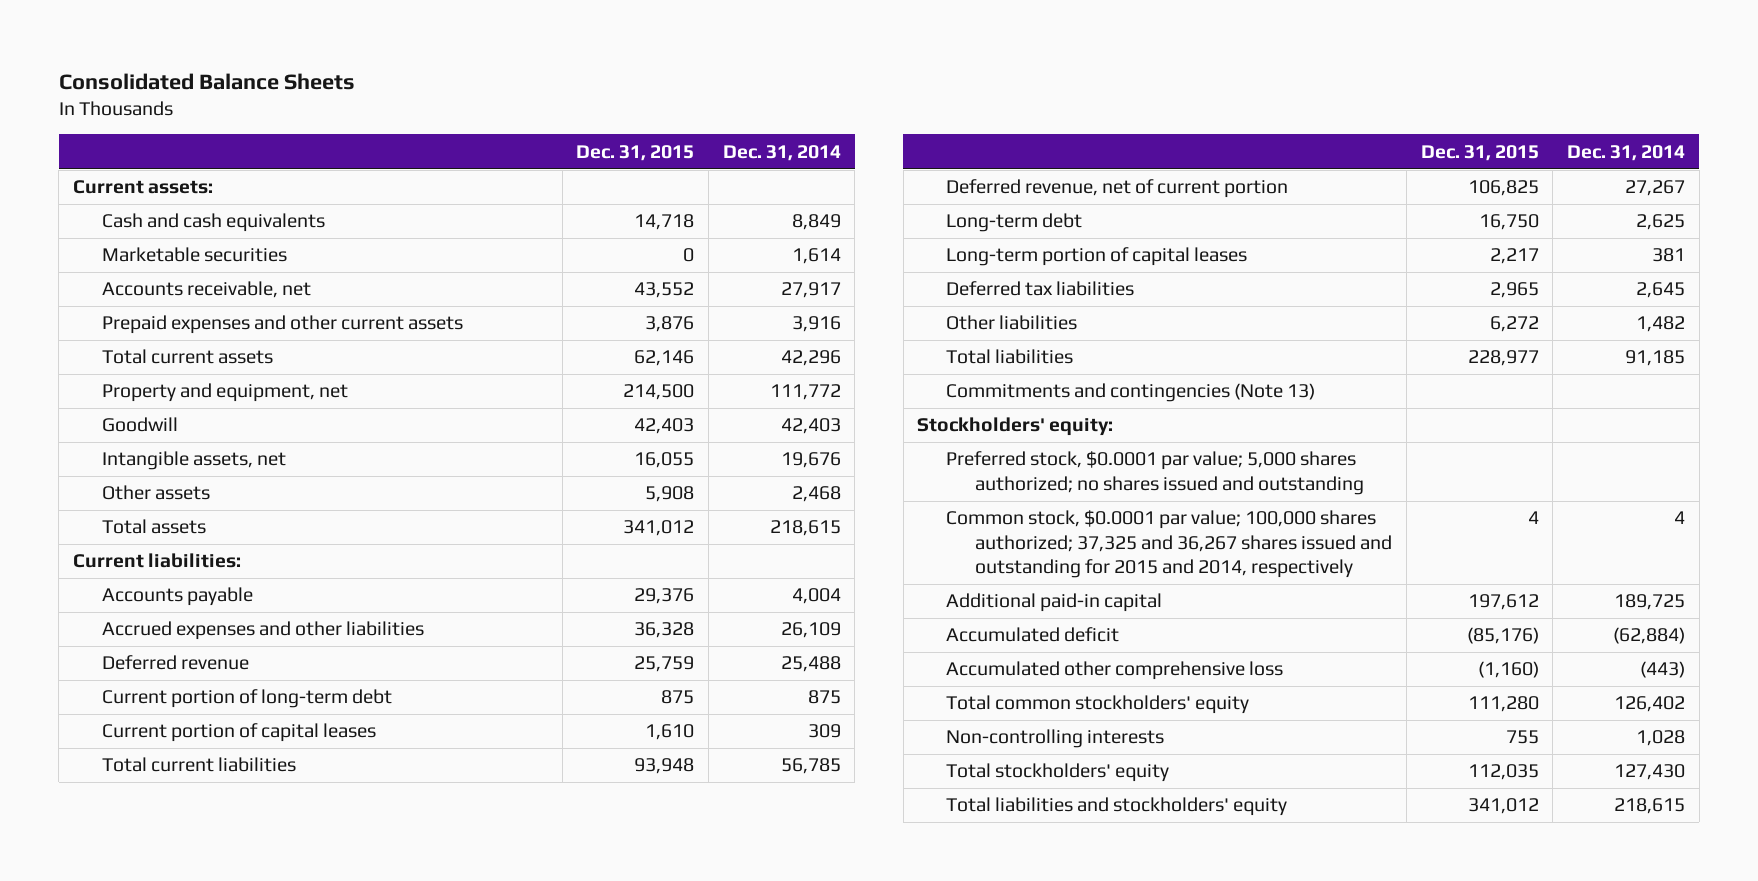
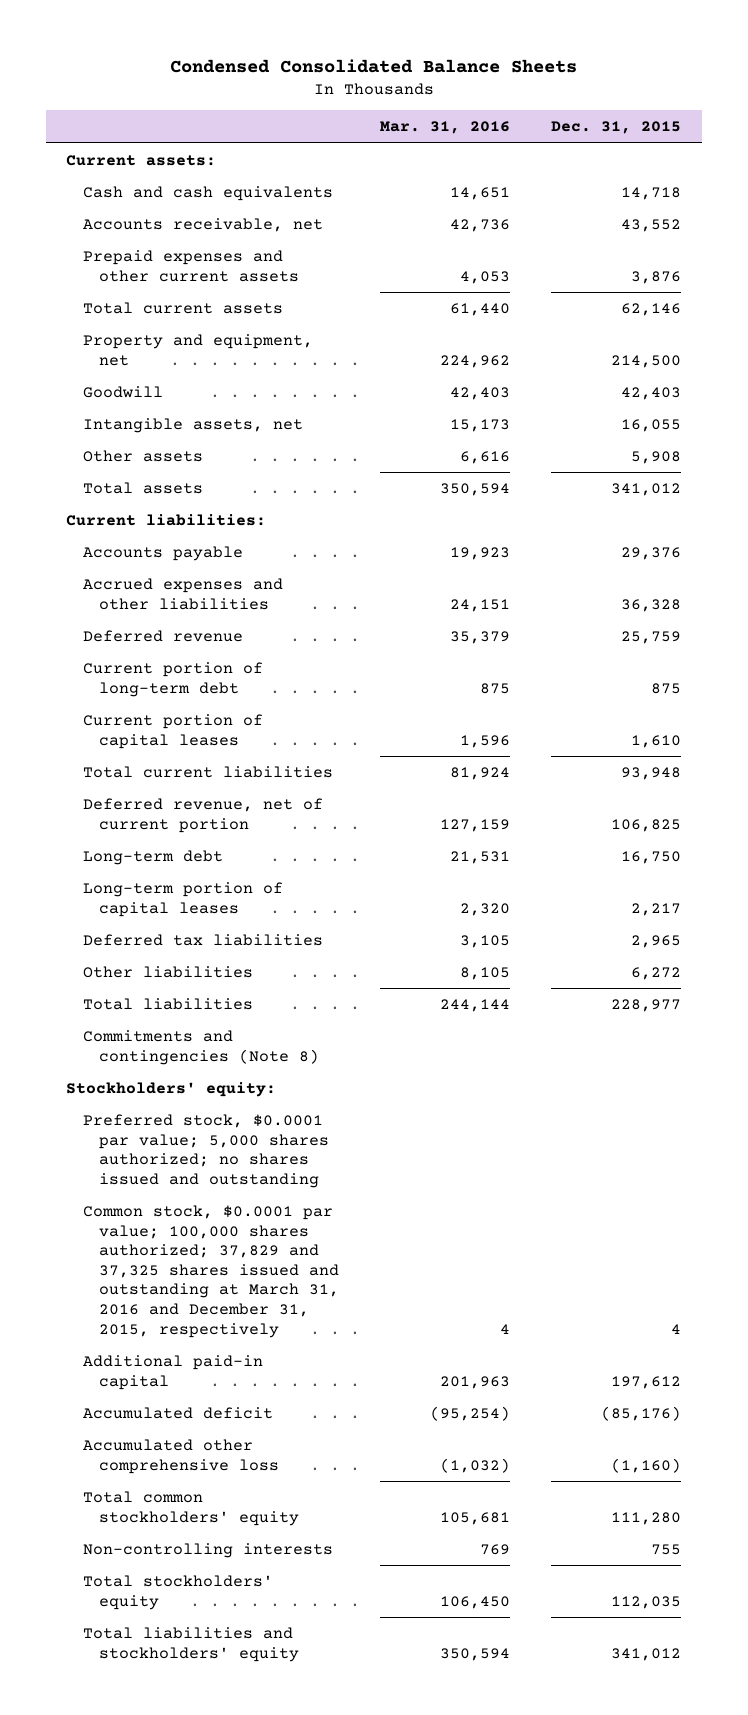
- Consolidated Balance Sheets
+ Condensed Consolidated Balance Sheets
- | Dec. 31, 2015 | Dec. 31, 2014
+ | Mar. 31, 2016 | Dec. 31, 2015
- Marketable securities | 0 | 1,614
- Commitments and contingencies (Note 13)
+ Commitments and contingencies (Note 8)
- Common stock, $0.0001 par value; 100,000 shares authorized; 37,325 and 36,267 shares issued and outstanding for 2015 and 2014, respectively | 4 | 4
+ Common stock, $0.0001 par value; 100,000 shares authorized; 37,829 and 37,325 shares issued and outstanding at March 31, 2016 and December 31, 2015, respectively | 4 | 4

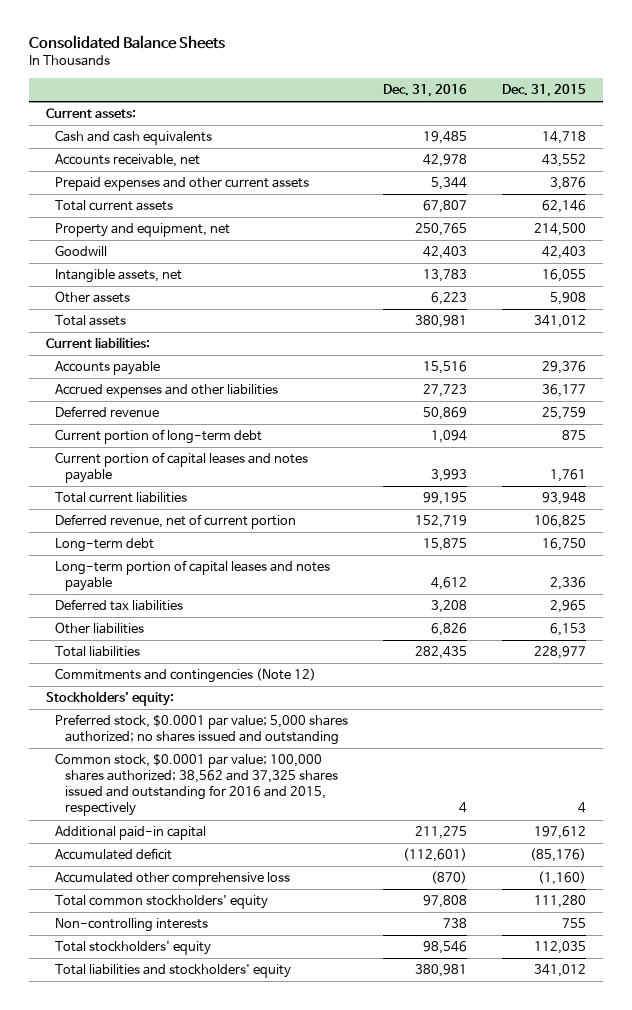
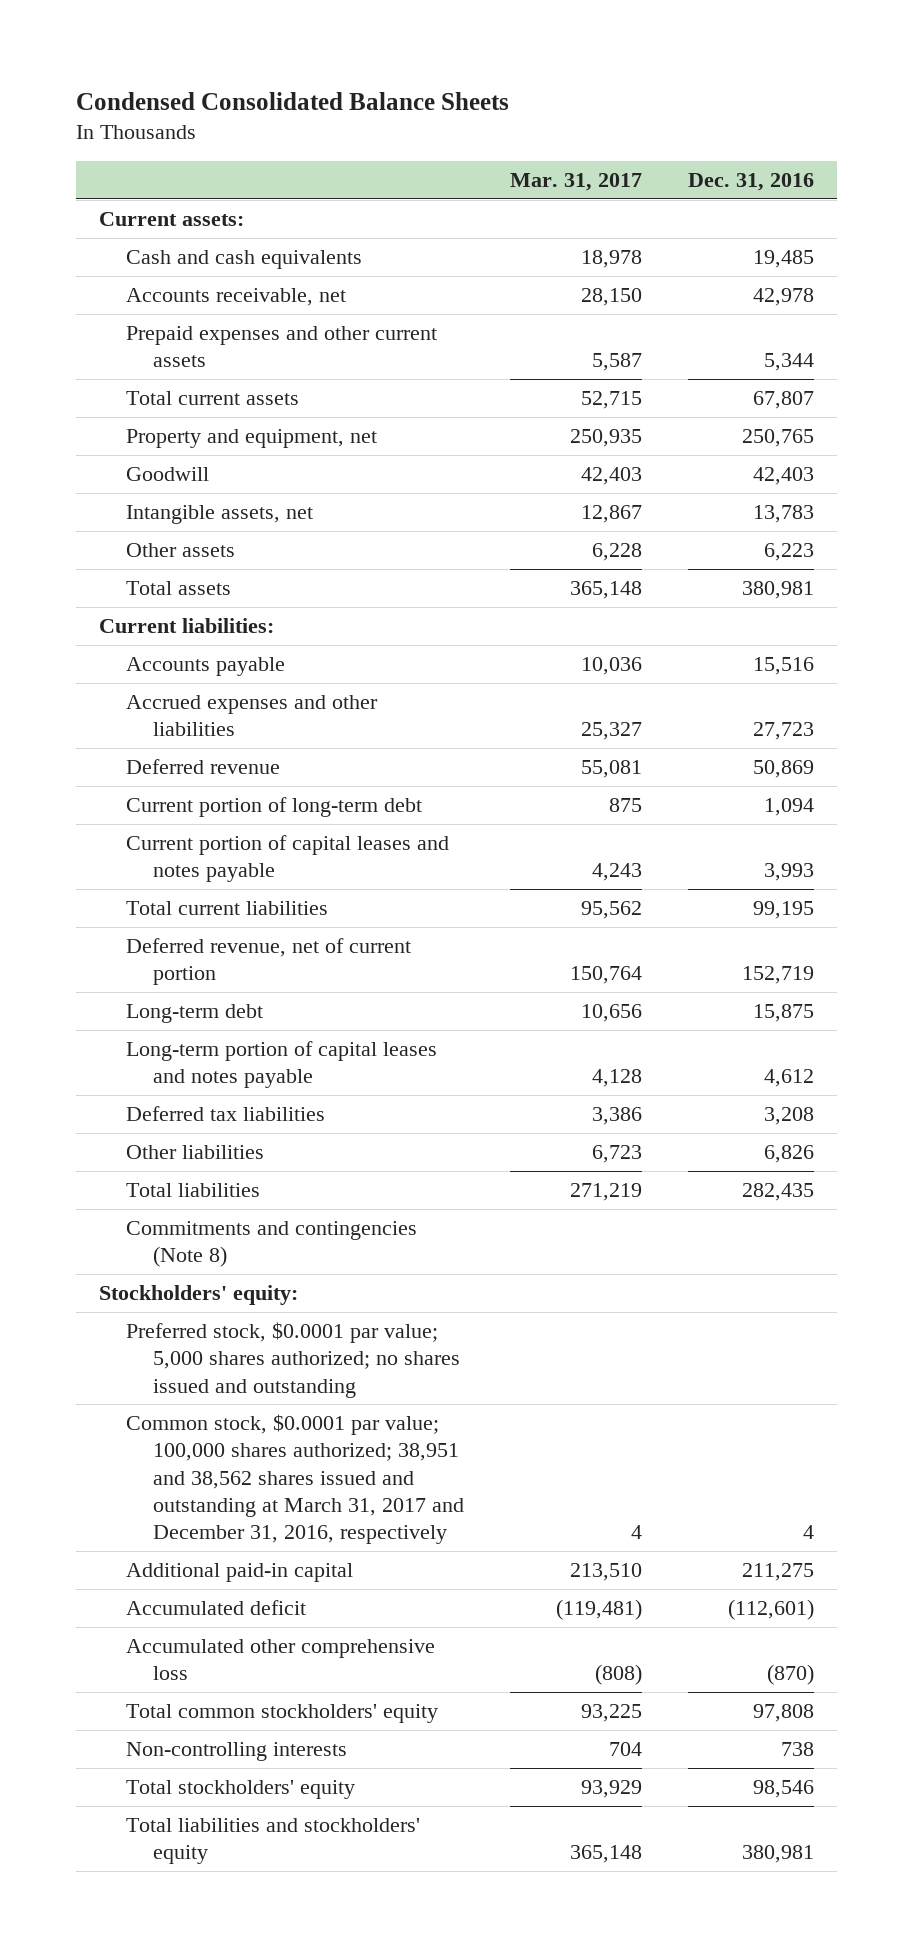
- Consolidated Balance Sheets
+ Condensed Consolidated Balance Sheets
- | Dec. 31, 2016 | Dec. 31, 2015
+ | Mar. 31, 2017 | Dec. 31, 2016
- Commitments and contingencies (Note 12)
+ Commitments and contingencies (Note 8)
- Common stock, $0.0001 par value; 100,000 shares authorized; 38,562 and 37,325 shares issued and outstanding for 2016 and 2015, respectively | 4 | 4
+ Common stock, $0.0001 par value; 100,000 shares authorized; 38,951 and 38,562 shares issued and outstanding at March 31, 2017 and December 31, 2016, respectively | 4 | 4

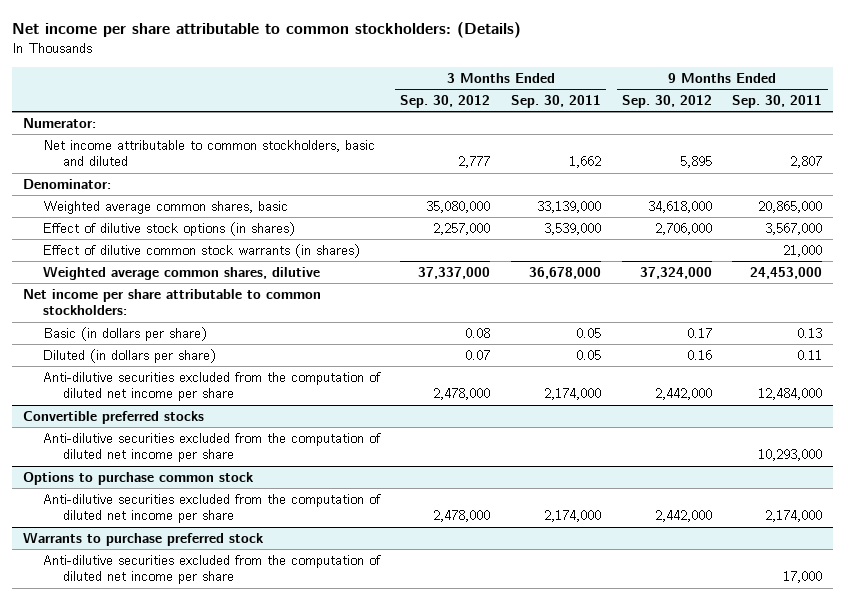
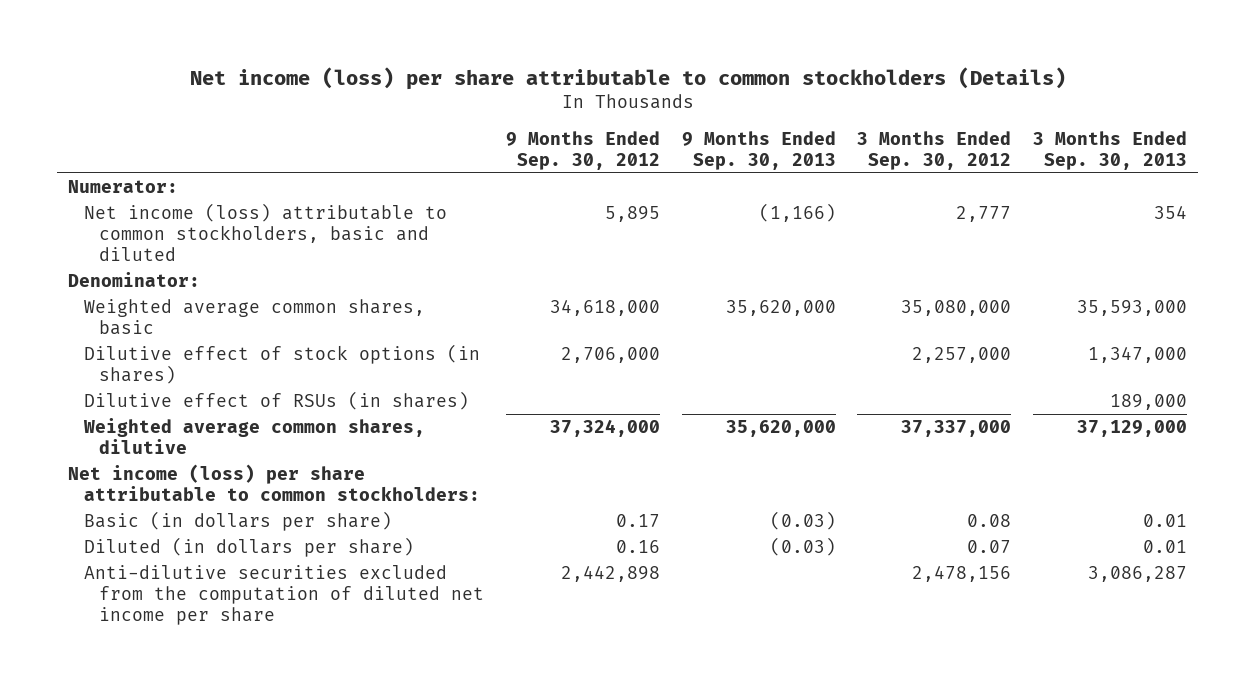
- Net income per share attributable to common stockholders: (Details)
+ Net income (loss) per share attributable to common stockholders (Details)
- | 3 Months Ended Sep. 30, 2012 | 3 Months Ended Sep. 30, 2011 | 9 Months Ended Sep. 30, 2012 | 9 Months Ended Sep. 30, 2011
+ | 9 Months Ended Sep. 30, 2012 | 9 Months Ended Sep. 30, 2013 | 3 Months Ended Sep. 30, 2012 | 3 Months Ended Sep. 30, 2013
- Net income attributable to common stockholders, basic and diluted | 2,777 | 1,662 | 5,895 | 2,807
+ Net income (loss) attributable to common stockholders, basic and diluted | 5,895 | (1,166) | 2,777 | 354
- Effect of dilutive stock options (in shares) | 2,257,000 | 3,539,000 | 2,706,000 | 3,567,000
- Effect of dilutive common stock warrants (in shares) | | | | 21,000
+ Dilutive effect of stock options (in shares) | 2,706,000 | | 2,257,000 | 1,347,000
+ Dilutive effect of RSUs (in shares) | | | | 189,000
- Net income per share attributable to common stockholders:
+ Net income (loss) per share attributable to common stockholders:
- Anti-dilutive securities excluded from the computation of diluted net income per share | 2,478,000 | 2,174,000 | 2,442,000 | 12,484,000
- Convertible preferred stocks
- Anti-dilutive securities excluded from the computation of diluted net income per share | | | | 10,293,000
- Options to purchase common stock
- Anti-dilutive securities excluded from the computation of diluted net income per share | 2,478,000 | 2,174,000 | 2,442,000 | 2,174,000
- Warrants to purchase preferred stock
- Anti-dilutive securities excluded from the computation of diluted net income per share | | | | 17,000
+ Anti-dilutive securities excluded from the computation of diluted net income per share | 2,442,898 | | 2,478,156 | 3,086,287

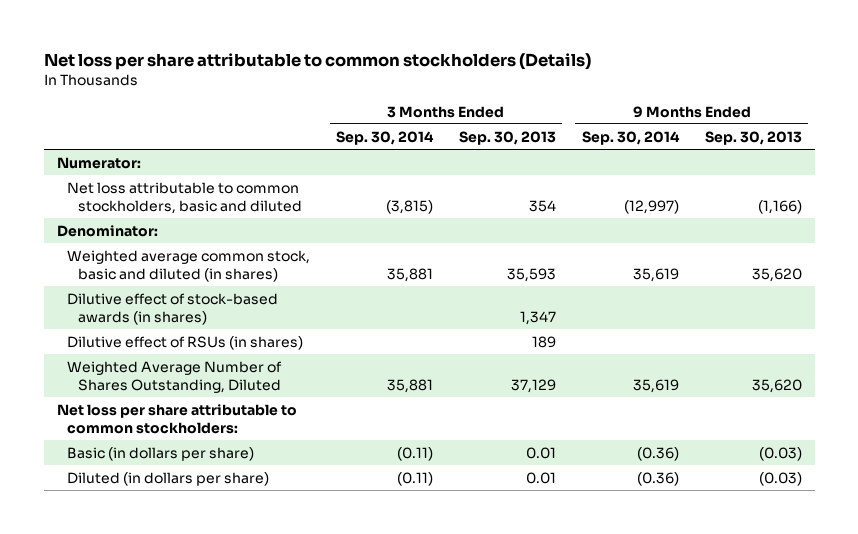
- Net income (loss) per share attributable to common stockholders (Details)
+ Net loss per share attributable to common stockholders (Details)
- | 9 Months Ended Sep. 30, 2012 | 9 Months Ended Sep. 30, 2013 | 3 Months Ended Sep. 30, 2012 | 3 Months Ended Sep. 30, 2013
+ | 3 Months Ended Sep. 30, 2014 | 3 Months Ended Sep. 30, 2013 | 9 Months Ended Sep. 30, 2014 | 9 Months Ended Sep. 30, 2013
- Net income (loss) attributable to common stockholders, basic and diluted | 5,895 | (1,166) | 2,777 | 354
+ Net loss attributable to common stockholders, basic and diluted | (3,815) | 354 | (12,997) | (1,166)
- Weighted average common shares, basic | 34,618,000 | 35,620,000 | 35,080,000 | 35,593,000
- Dilutive effect of stock options (in shares) | 2,706,000 | | 2,257,000 | 1,347,000
- Dilutive effect of RSUs (in shares) | | | | 189,000
- Weighted average common shares, dilutive | 37,324,000 | 35,620,000 | 37,337,000 | 37,129,000
- Net income (loss) per share attributable to common stockholders:
+ Weighted average common stock, basic and diluted (in shares) | 35,881 | 35,593 | 35,619 | 35,620
+ Dilutive effect of stock-based awards (in shares) | | 1,347 | |
+ Dilutive effect of RSUs (in shares) | | 189 | |
+ Weighted Average Number of Shares Outstanding, Diluted | 35,881 | 37,129 | 35,619 | 35,620
+ Net loss per share attributable to common stockholders:
- Anti-dilutive securities excluded from the computation of diluted net income per share | 2,442,898 | | 2,478,156 | 3,086,287

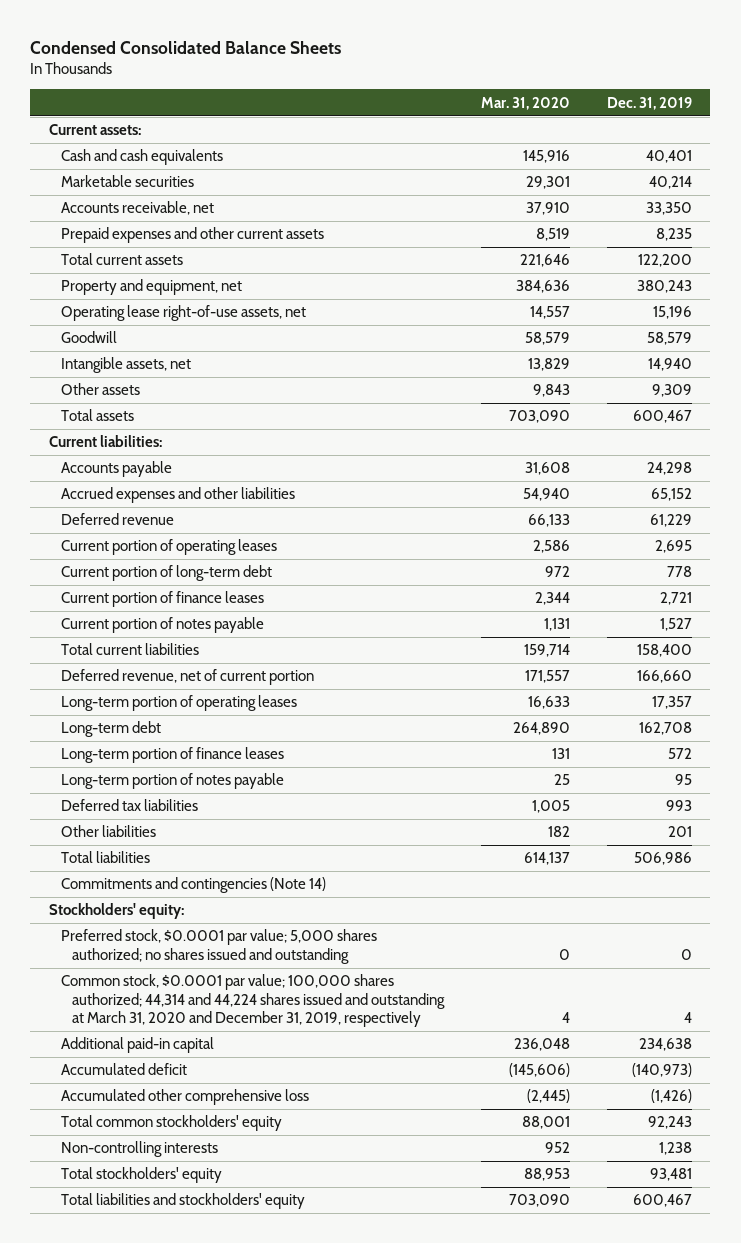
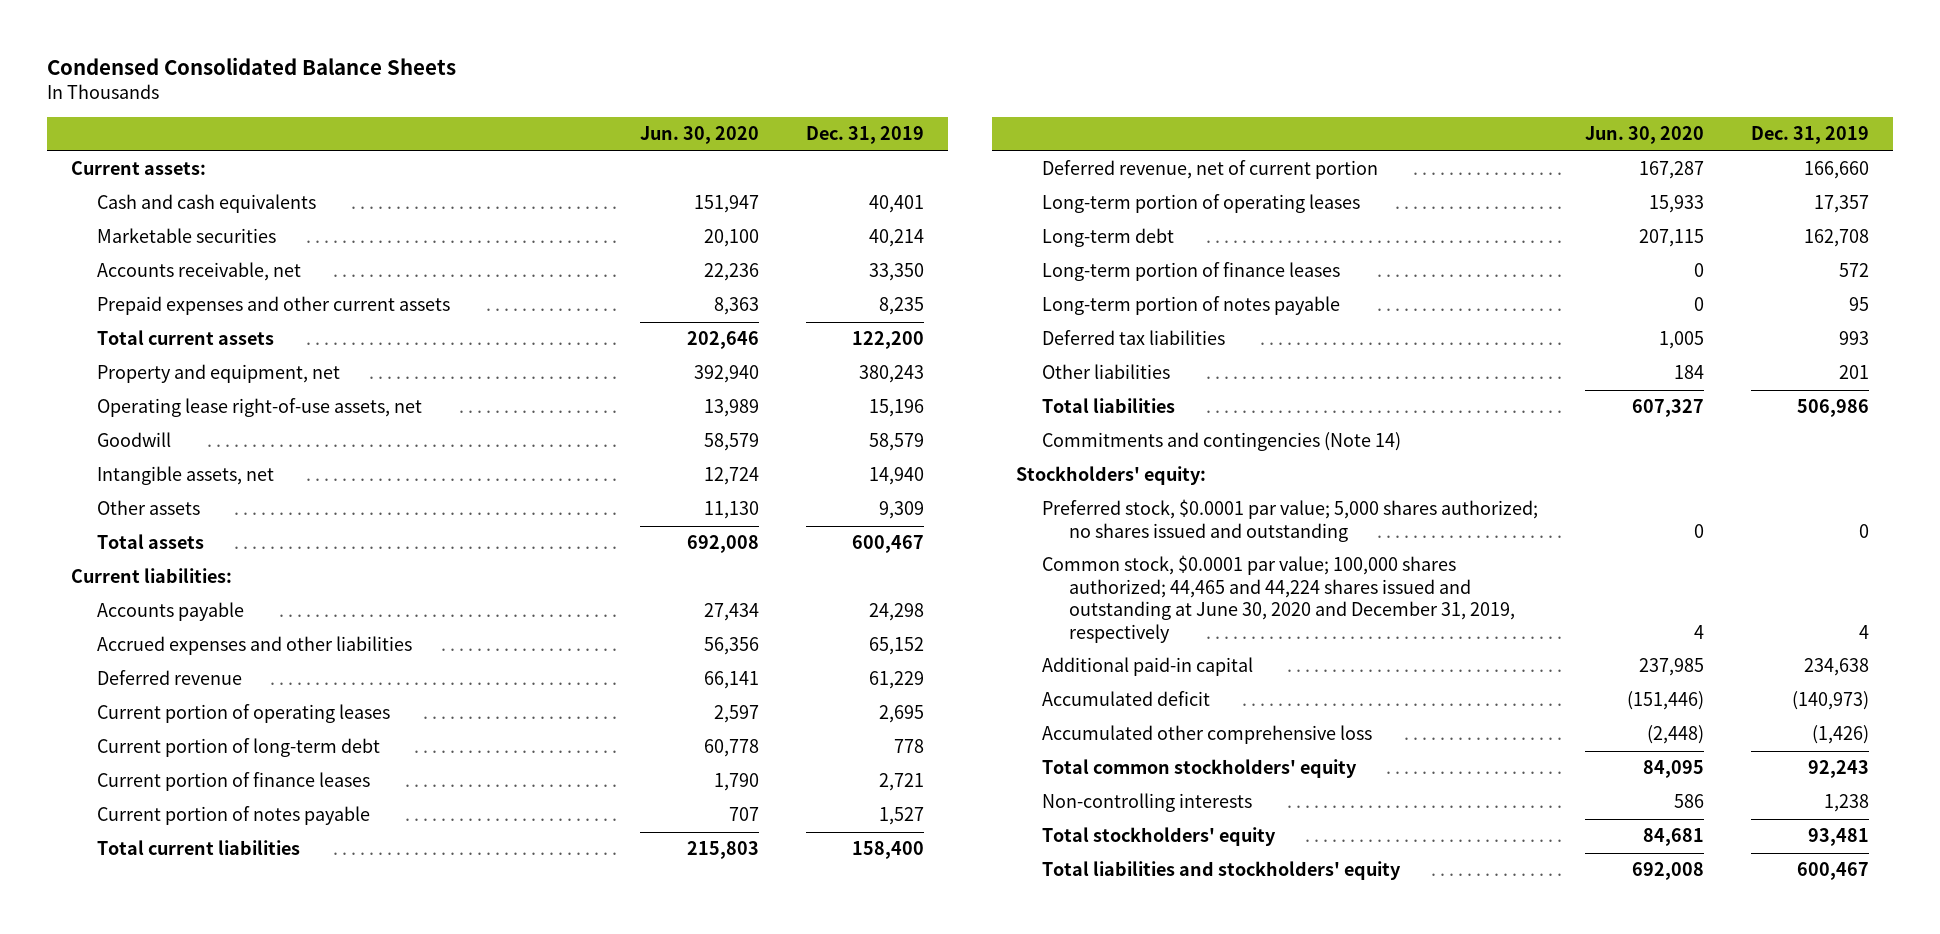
- | Mar. 31, 2020 | Dec. 31, 2019
+ | Jun. 30, 2020 | Dec. 31, 2019
- Common stock, $0.0001 par value; 100,000 shares authorized; 44,314 and 44,224 shares issued and outstanding at March 31, 2020 and December 31, 2019, respectively | 4 | 4
+ Common stock, $0.0001 par value; 100,000 shares authorized; 44,465 and 44,224 shares issued and outstanding at June 30, 2020 and December 31, 2019, respectively | 4 | 4

